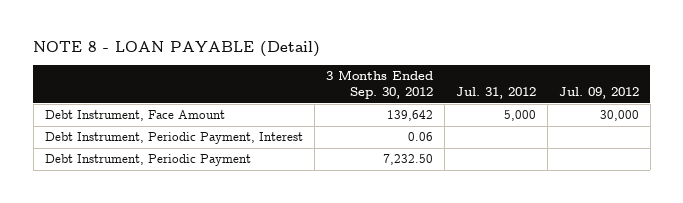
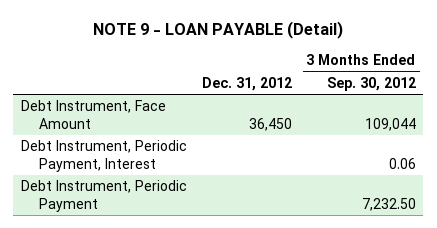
- NOTE 8 - LOAN PAYABLE (Detail)
+ NOTE 9 - LOAN PAYABLE (Detail)
- | 3 Months Ended Sep. 30, 2012 | Jul. 31, 2012 | Jul. 09, 2012
+ | Dec. 31, 2012 | 3 Months Ended Sep. 30, 2012
- Debt Instrument, Face Amount | 139,642 | 5,000 | 30,000
+ Debt Instrument, Face Amount | 36,450 | 109,044

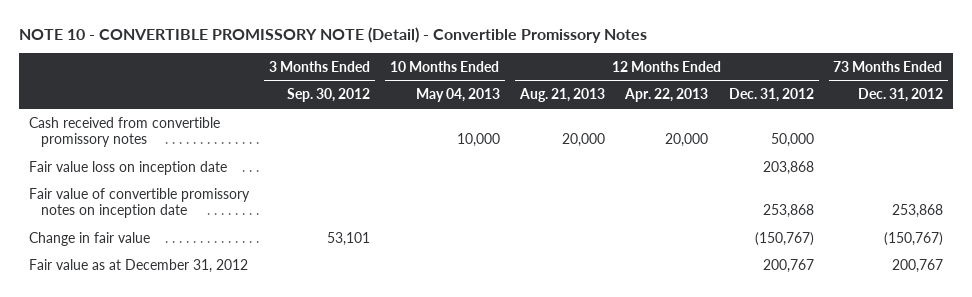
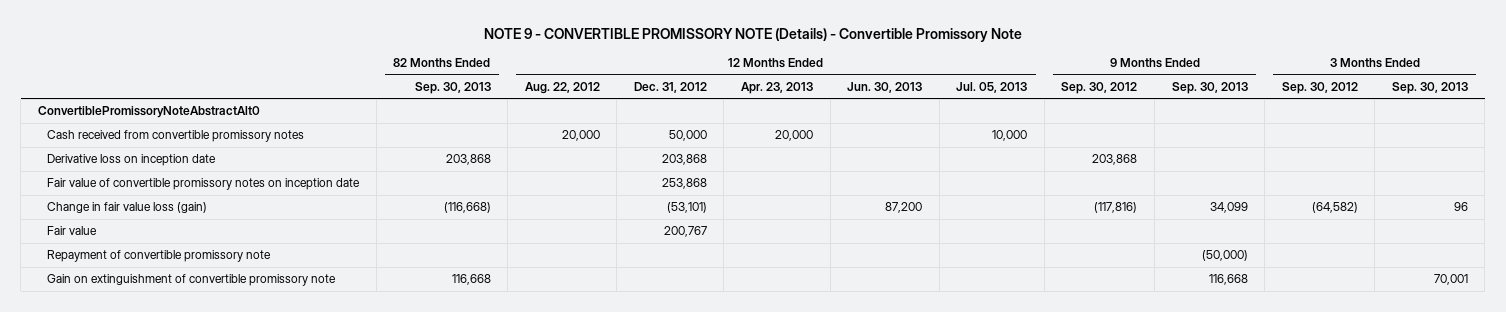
- NOTE 10 - CONVERTIBLE PROMISSORY NOTE (Detail) - Convertible Promissory Notes
+ NOTE 9 - CONVERTIBLE PROMISSORY NOTE (Details) - Convertible Promissory Note
- | 3 Months Ended Sep. 30, 2012 | 10 Months Ended May 04, 2013 | 12 Months Ended Aug. 21, 2013 | 12 Months Ended Apr. 22, 2013 | 12 Months Ended Dec. 31, 2012 | 73 Months Ended Dec. 31, 2012
+ | 82 Months Ended Sep. 30, 2013 | 12 Months Ended Aug. 22, 2012 | 12 Months Ended Dec. 31, 2012 | 12 Months Ended Apr. 23, 2013 | 12 Months Ended Jun. 30, 2013 | 12 Months Ended Jul. 05, 2013 | 9 Months Ended Sep. 30, 2012 | 9 Months Ended Sep. 30, 2013 | 3 Months Ended Sep. 30, 2012 | 3 Months Ended Sep. 30, 2013
+ ConvertiblePromissoryNoteAbstractAlt0
- Fair value loss on inception date | | | | | 203,868 |
+ Derivative loss on inception date | 203,868 | | 203,868 | | | | 203,868 | | |
- Change in fair value | 53,101 | | | | (150,767) | (150,767)
- Fair value as at December 31, 2012 | | | | | 200,767 | 200,767
+ Change in fair value loss (gain) | (116,668) | | (53,101) | | 87,200 | | (117,816) | 34,099 | (64,582) | 96
+ Fair value | | | 200,767 | | | | | | |
+ Repayment of convertible promissory note | | | | | | | | (50,000) | |
+ Gain on extinguishment of convertible promissory note | 116,668 | | | | | | | 116,668 | | 70,001

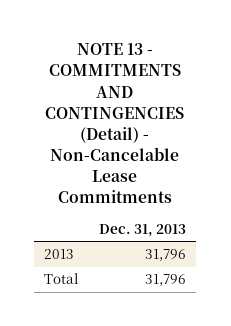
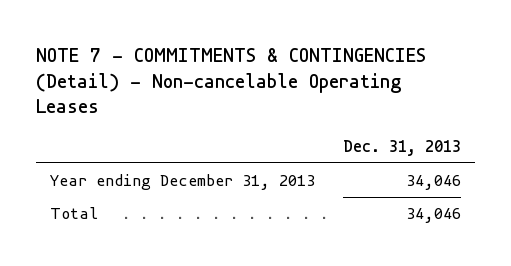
- NOTE 13 - COMMITMENTS AND CONTINGENCIES (Detail) - Non-Cancelable Lease Commitments
+ NOTE 7 - COMMITMENTS & CONTINGENCIES (Detail) - Non-cancelable Operating Leases
- 2013 | 31,796
- Total | 31,796
+ Year ending December 31, 2013 | 34,046
+ Total | 34,046

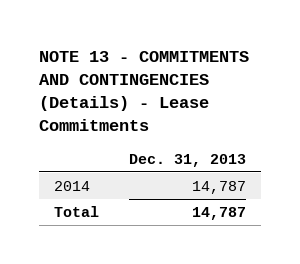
- NOTE 7 - COMMITMENTS & CONTINGENCIES (Detail) - Non-cancelable Operating Leases
+ NOTE 13 - COMMITMENTS AND CONTINGENCIES (Details) - Lease Commitments
- Year ending December 31, 2013 | 34,046
- Total | 34,046
+ 2014 | 14,787
+ Total | 14,787

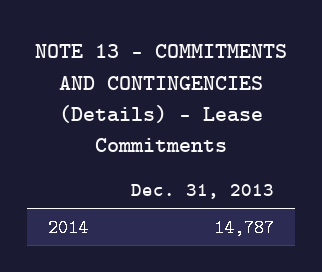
- Total | 14,787

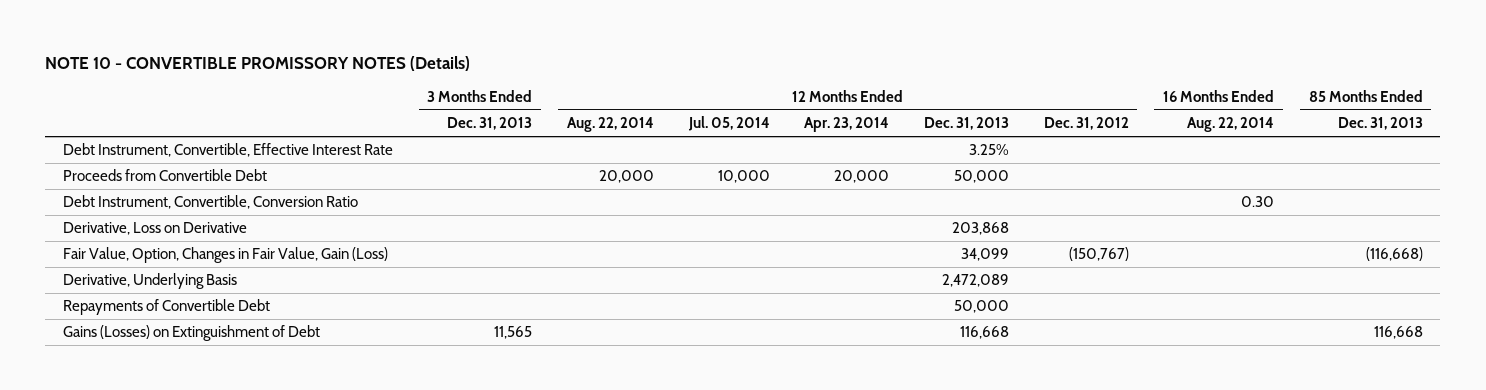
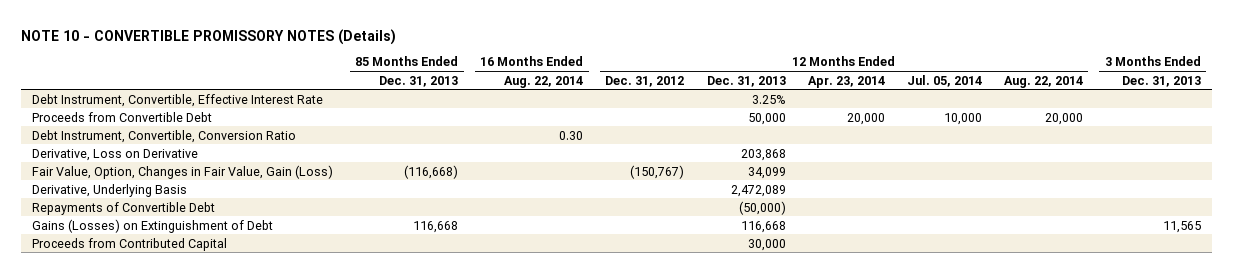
- | 3 Months Ended Dec. 31, 2013 | 12 Months Ended Aug. 22, 2014 | 12 Months Ended Jul. 05, 2014 | 12 Months Ended Apr. 23, 2014 | 12 Months Ended Dec. 31, 2013 | 12 Months Ended Dec. 31, 2012 | 16 Months Ended Aug. 22, 2014 | 85 Months Ended Dec. 31, 2013
+ | 85 Months Ended Dec. 31, 2013 | 16 Months Ended Aug. 22, 2014 | 12 Months Ended Dec. 31, 2012 | 12 Months Ended Dec. 31, 2013 | 12 Months Ended Apr. 23, 2014 | 12 Months Ended Jul. 05, 2014 | 12 Months Ended Aug. 22, 2014 | 3 Months Ended Dec. 31, 2013
- Repayments of Convertible Debt | | | | | 50,000 | | |
+ Repayments of Convertible Debt | | | | (50,000) | | | |
+ Proceeds from Contributed Capital | | | | 30,000 | | | |

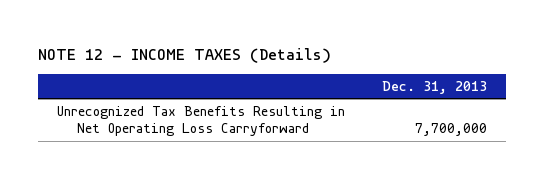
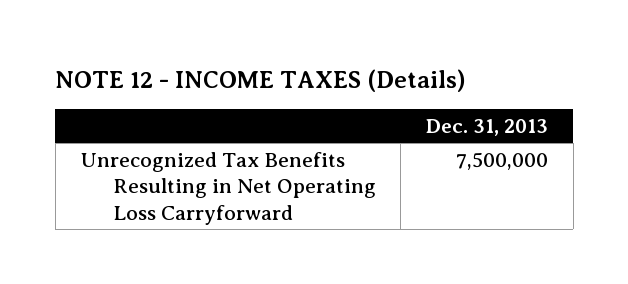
- Unrecognized Tax Benefits Resulting in Net Operating Loss Carryforward | 7,700,000
+ Unrecognized Tax Benefits Resulting in Net Operating Loss Carryforward | 7,500,000

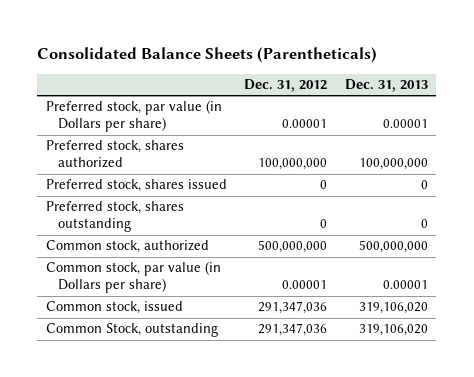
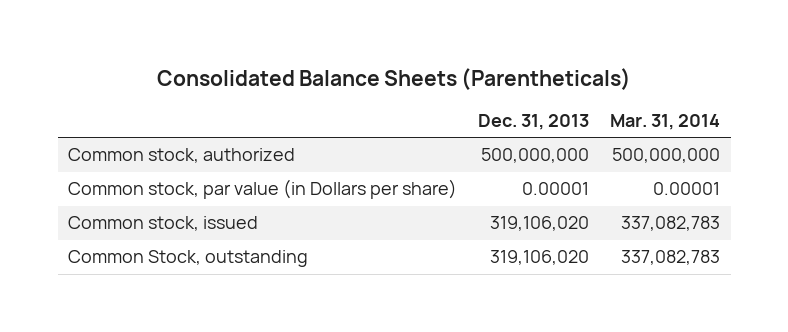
- | Dec. 31, 2012 | Dec. 31, 2013
+ | Dec. 31, 2013 | Mar. 31, 2014
- Preferred stock, par value (in Dollars per share) | 0.00001 | 0.00001
- Preferred stock, shares authorized | 100,000,000 | 100,000,000
- Preferred stock, shares issued | 0 | 0
- Preferred stock, shares outstanding | 0 | 0

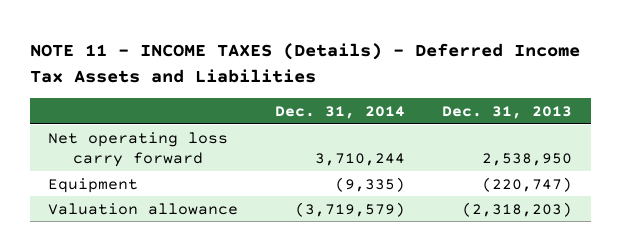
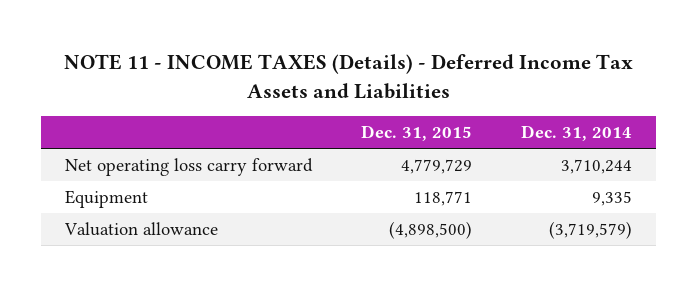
- | Dec. 31, 2014 | Dec. 31, 2013
+ | Dec. 31, 2015 | Dec. 31, 2014
- Equipment | (9,335) | (220,747)
+ Equipment | 118,771 | 9,335

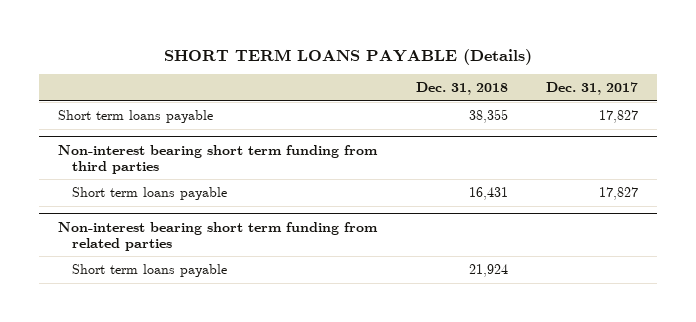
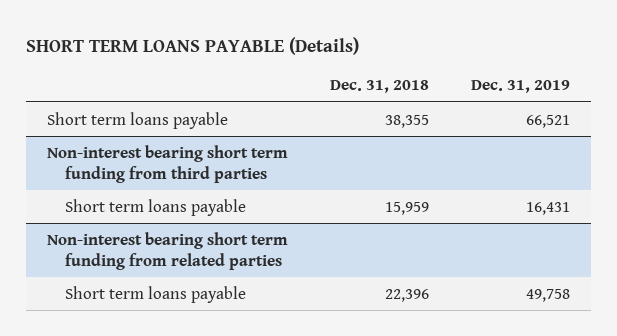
- | Dec. 31, 2018 | Dec. 31, 2017
+ | Dec. 31, 2018 | Dec. 31, 2019
@ Non-interest bearing short term funding from third parties
- Short term loans payable | 16,431 | 17,827
+ Short term loans payable | 15,959 | 16,431
@ Non-interest bearing short term funding from related parties
- Short term loans payable | 21,924 |
+ Short term loans payable | 22,396 | 49,758

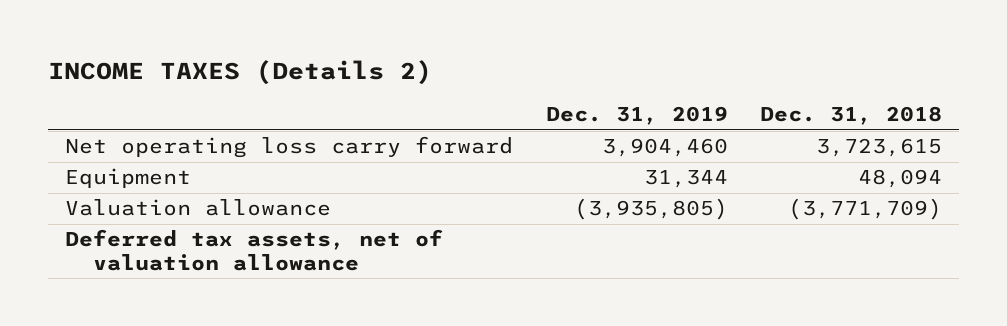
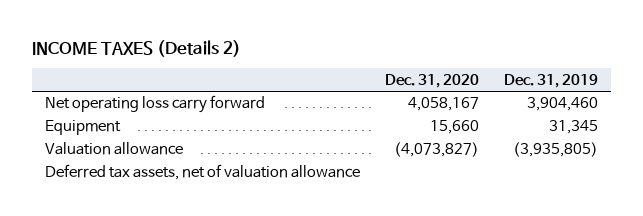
- | Dec. 31, 2019 | Dec. 31, 2018
+ | Dec. 31, 2020 | Dec. 31, 2019
- Equipment | 31,344 | 48,094
+ Equipment | 15,660 | 31,345

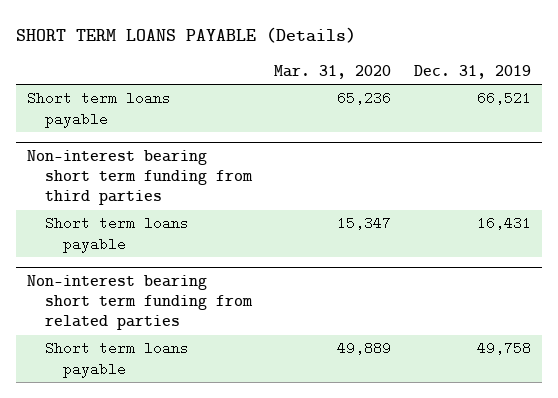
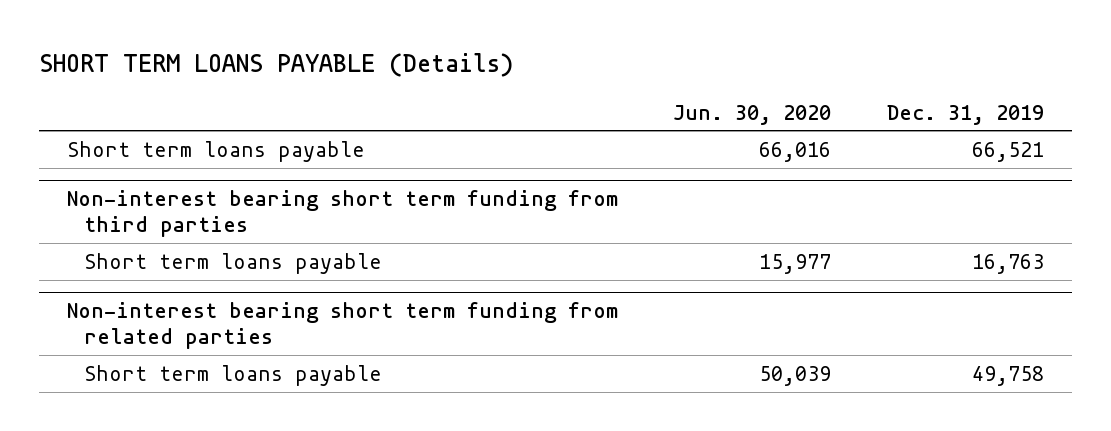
- | Mar. 31, 2020 | Dec. 31, 2019
+ | Jun. 30, 2020 | Dec. 31, 2019
@ Non-interest bearing short term funding from third parties
- Short term loans payable | 15,347 | 16,431
+ Short term loans payable | 15,977 | 16,763

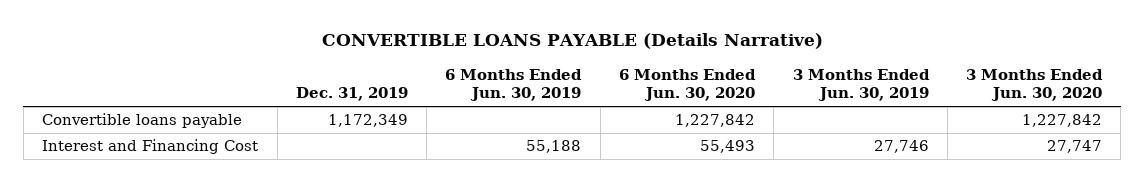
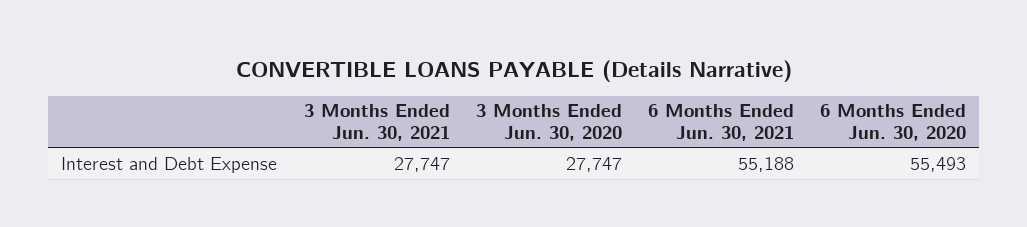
- | Dec. 31, 2019 | 6 Months Ended Jun. 30, 2019 | 6 Months Ended Jun. 30, 2020 | 3 Months Ended Jun. 30, 2019 | 3 Months Ended Jun. 30, 2020
+ | 3 Months Ended Jun. 30, 2021 | 3 Months Ended Jun. 30, 2020 | 6 Months Ended Jun. 30, 2021 | 6 Months Ended Jun. 30, 2020
- Convertible loans payable | 1,172,349 | | 1,227,842 | | 1,227,842
- Interest and Financing Cost | | 55,188 | 55,493 | 27,746 | 27,747
+ Interest and Debt Expense | 27,747 | 27,747 | 55,188 | 55,493

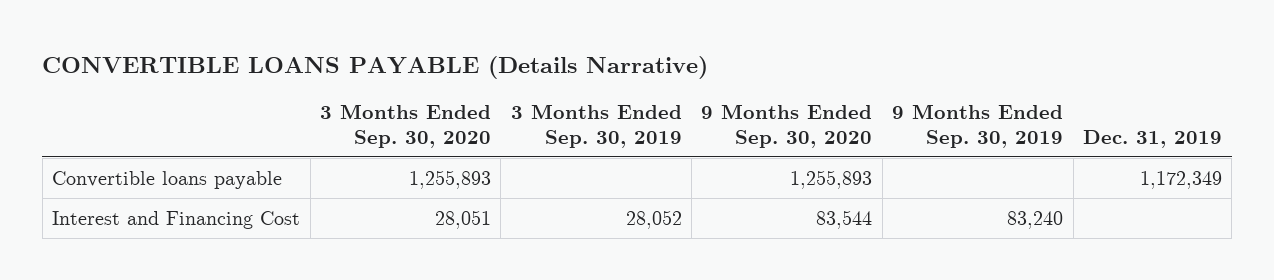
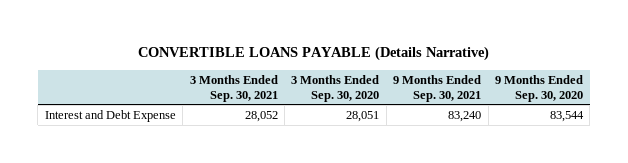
- | 3 Months Ended Sep. 30, 2020 | 3 Months Ended Sep. 30, 2019 | 9 Months Ended Sep. 30, 2020 | 9 Months Ended Sep. 30, 2019 | Dec. 31, 2019
+ | 3 Months Ended Sep. 30, 2021 | 3 Months Ended Sep. 30, 2020 | 9 Months Ended Sep. 30, 2021 | 9 Months Ended Sep. 30, 2020
- Convertible loans payable | 1,255,893 | | 1,255,893 | | 1,172,349
- Interest and Financing Cost | 28,051 | 28,052 | 83,544 | 83,240 |
+ Interest and Debt Expense | 28,052 | 28,051 | 83,240 | 83,544

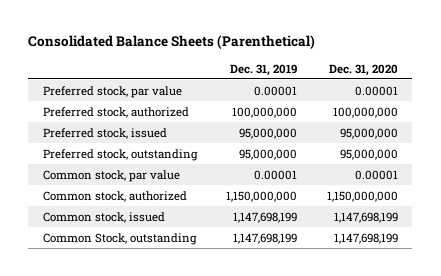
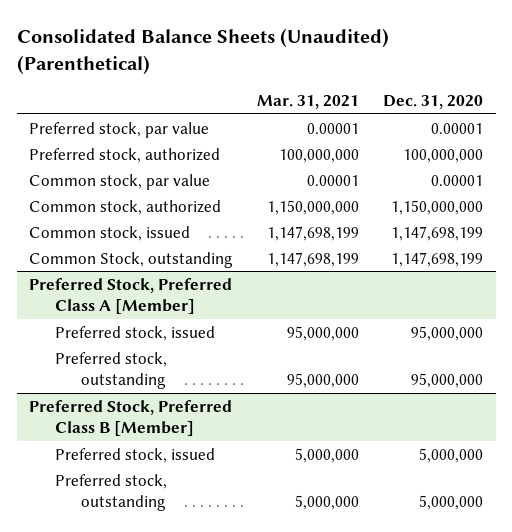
- Consolidated Balance Sheets (Parenthetical)
+ Consolidated Balance Sheets (Unaudited) (Parenthetical)
- | Dec. 31, 2019 | Dec. 31, 2020
+ | Mar. 31, 2021 | Dec. 31, 2020
- Preferred stock, issued | 95,000,000 | 95,000,000
- Preferred stock, outstanding | 95,000,000 | 95,000,000
+ Preferred Stock, Preferred Class A [Member]
+ Preferred stock, issued | 95,000,000 | 95,000,000
+ Preferred stock, outstanding | 95,000,000 | 95,000,000
+ Preferred Stock, Preferred Class B [Member]
+ Preferred stock, issued | 5,000,000 | 5,000,000
+ Preferred stock, outstanding | 5,000,000 | 5,000,000

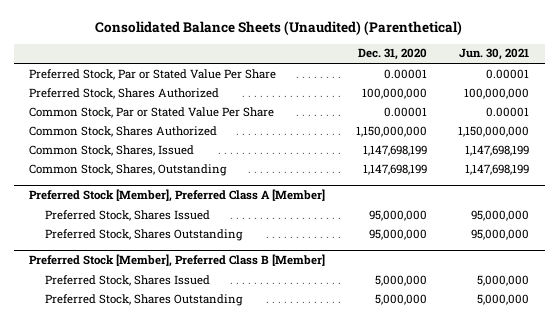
- | Mar. 31, 2021 | Dec. 31, 2020
+ | Dec. 31, 2020 | Jun. 30, 2021
- Preferred stock, par value | 0.00001 | 0.00001
- Preferred stock, authorized | 100,000,000 | 100,000,000
- Common stock, par value | 0.00001 | 0.00001
- Common stock, authorized | 1,150,000,000 | 1,150,000,000
- Common stock, issued | 1,147,698,199 | 1,147,698,199
- Common Stock, outstanding | 1,147,698,199 | 1,147,698,199
- Preferred Stock, Preferred Class A [Member]
- Preferred stock, issued | 95,000,000 | 95,000,000
- Preferred stock, outstanding | 95,000,000 | 95,000,000
- Preferred Stock, Preferred Class B [Member]
- Preferred stock, issued | 5,000,000 | 5,000,000
- Preferred stock, outstanding | 5,000,000 | 5,000,000
+ Preferred Stock, Par or Stated Value Per Share | 0.00001 | 0.00001
+ Preferred Stock, Shares Authorized | 100,000,000 | 100,000,000
+ Common Stock, Par or Stated Value Per Share | 0.00001 | 0.00001
+ Common Stock, Shares Authorized | 1,150,000,000 | 1,150,000,000
+ Common Stock, Shares, Issued | 1,147,698,199 | 1,147,698,199
+ Common Stock, Shares, Outstanding | 1,147,698,199 | 1,147,698,199
+ Preferred Stock [Member], Preferred Class A [Member]
+ Preferred Stock, Shares Issued | 95,000,000 | 95,000,000
+ Preferred Stock, Shares Outstanding | 95,000,000 | 95,000,000
+ Preferred Stock [Member], Preferred Class B [Member]
+ Preferred Stock, Shares Issued | 5,000,000 | 5,000,000
+ Preferred Stock, Shares Outstanding | 5,000,000 | 5,000,000

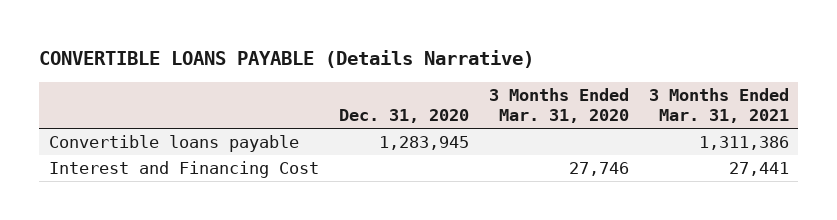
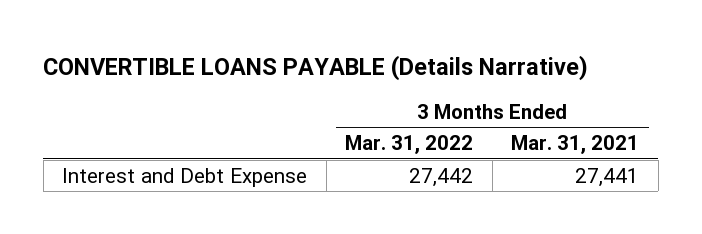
- | Dec. 31, 2020 | 3 Months Ended Mar. 31, 2020 | 3 Months Ended Mar. 31, 2021
+ | 3 Months Ended Mar. 31, 2022 | 3 Months Ended Mar. 31, 2021
- Convertible loans payable | 1,283,945 | | 1,311,386
- Interest and Financing Cost | | 27,746 | 27,441
+ Interest and Debt Expense | 27,442 | 27,441

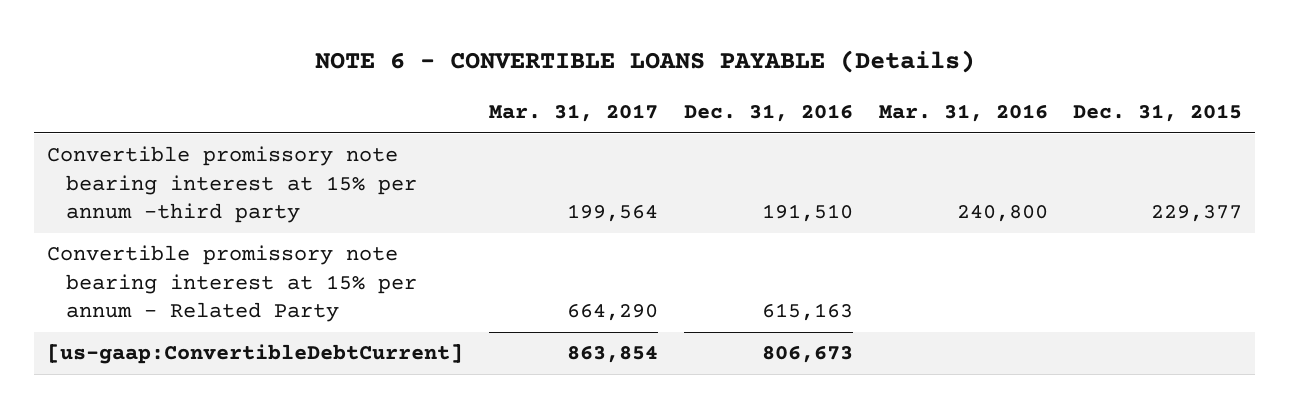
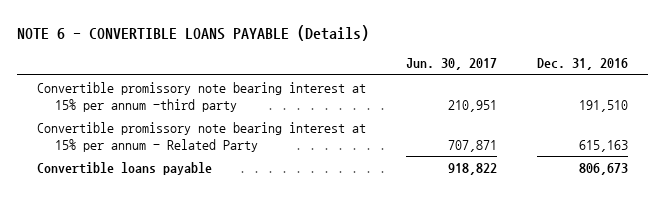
- | Mar. 31, 2017 | Dec. 31, 2016 | Mar. 31, 2016 | Dec. 31, 2015
+ | Jun. 30, 2017 | Dec. 31, 2016
- [us-gaap:ConvertibleDebtCurrent] | 863,854 | 806,673 | |
+ Convertible loans payable | 918,822 | 806,673

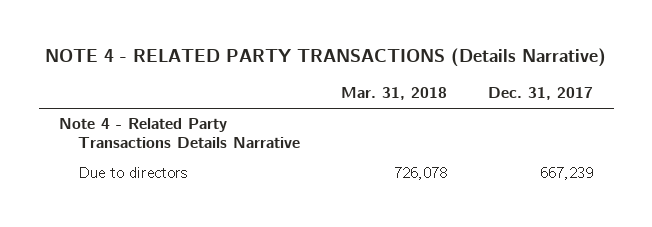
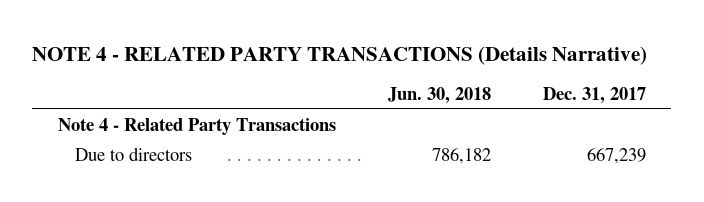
- | Mar. 31, 2018 | Dec. 31, 2017
+ | Jun. 30, 2018 | Dec. 31, 2017
- Note 4 - Related Party Transactions Details Narrative
+ Note 4 - Related Party Transactions

